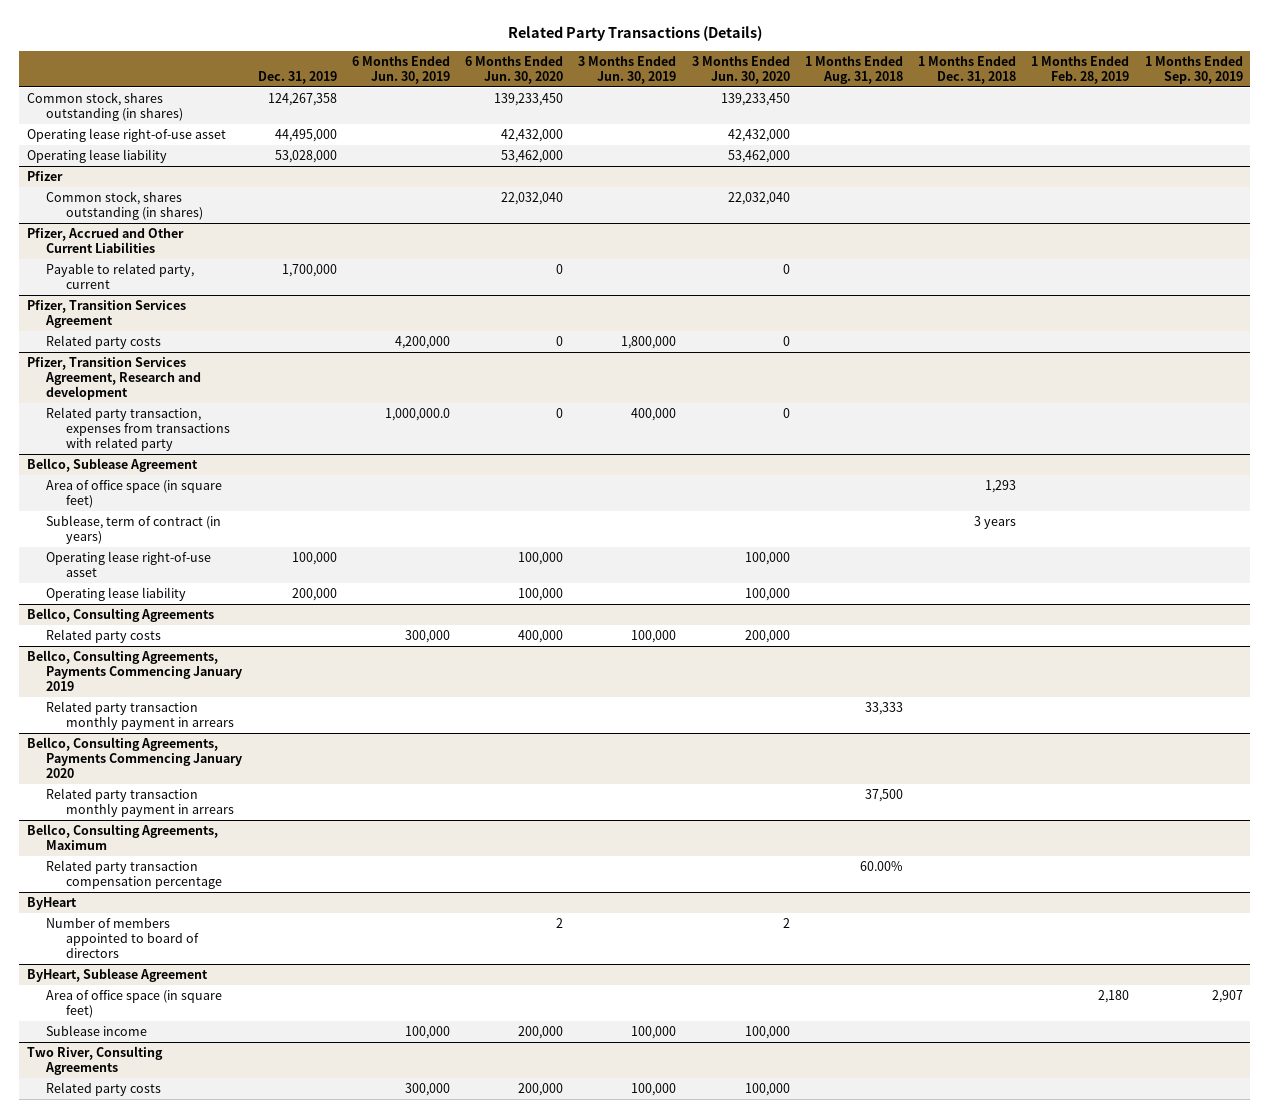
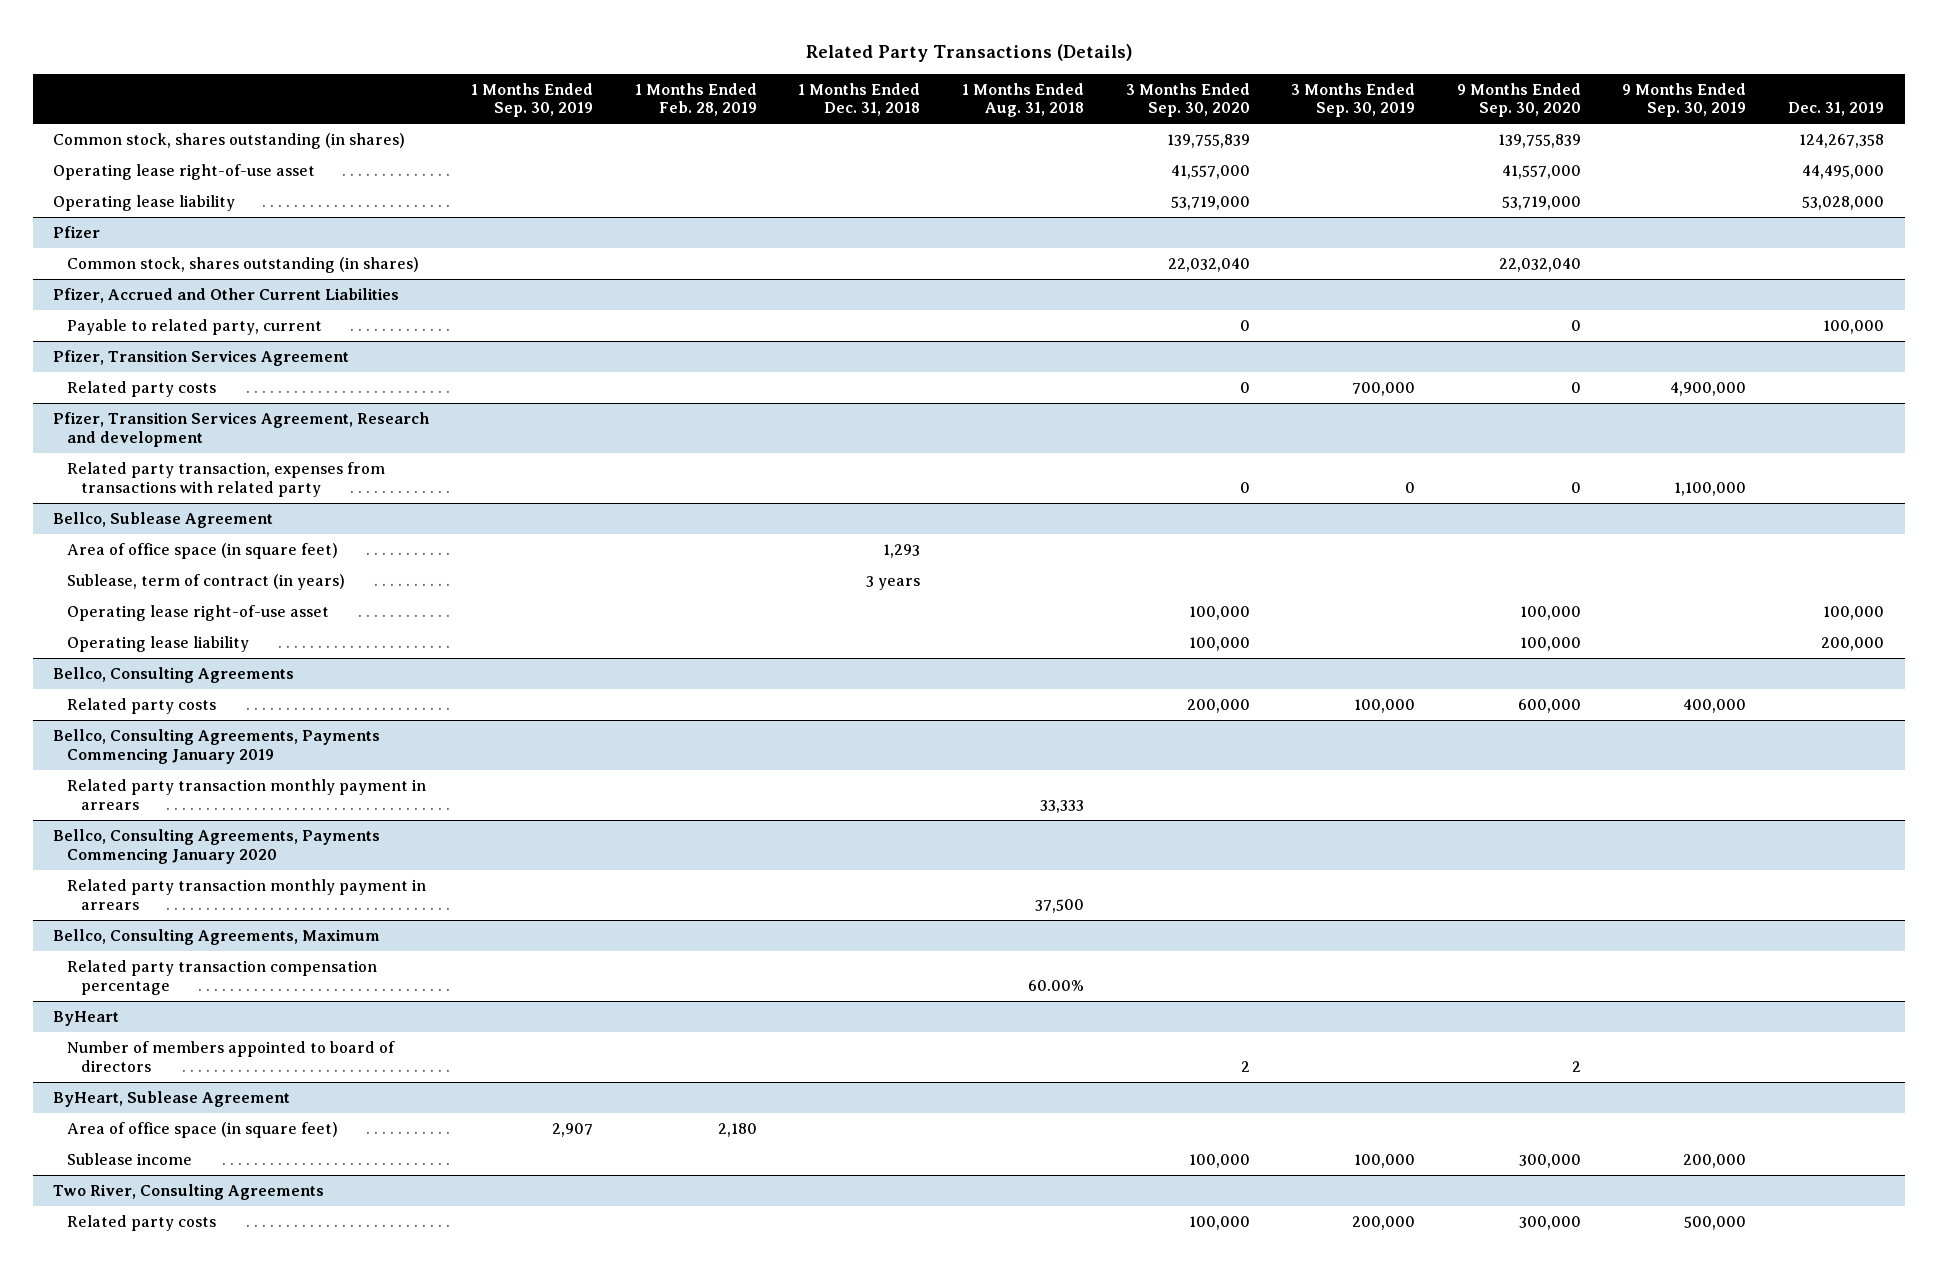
- | Dec. 31, 2019 | 6 Months Ended Jun. 30, 2019 | 6 Months Ended Jun. 30, 2020 | 3 Months Ended Jun. 30, 2019 | 3 Months Ended Jun. 30, 2020 | 1 Months Ended Aug. 31, 2018 | 1 Months Ended Dec. 31, 2018 | 1 Months Ended Feb. 28, 2019 | 1 Months Ended Sep. 30, 2019
+ | 1 Months Ended Sep. 30, 2019 | 1 Months Ended Feb. 28, 2019 | 1 Months Ended Dec. 31, 2018 | 1 Months Ended Aug. 31, 2018 | 3 Months Ended Sep. 30, 2020 | 3 Months Ended Sep. 30, 2019 | 9 Months Ended Sep. 30, 2020 | 9 Months Ended Sep. 30, 2019 | Dec. 31, 2019
@ Pfizer, Accrued and Other Current Liabilities
- Payable to related party, current | 1,700,000 | | 0 | | 0 | | | |
+ Payable to related party, current | | | | | 0 | | 0 | | 100,000

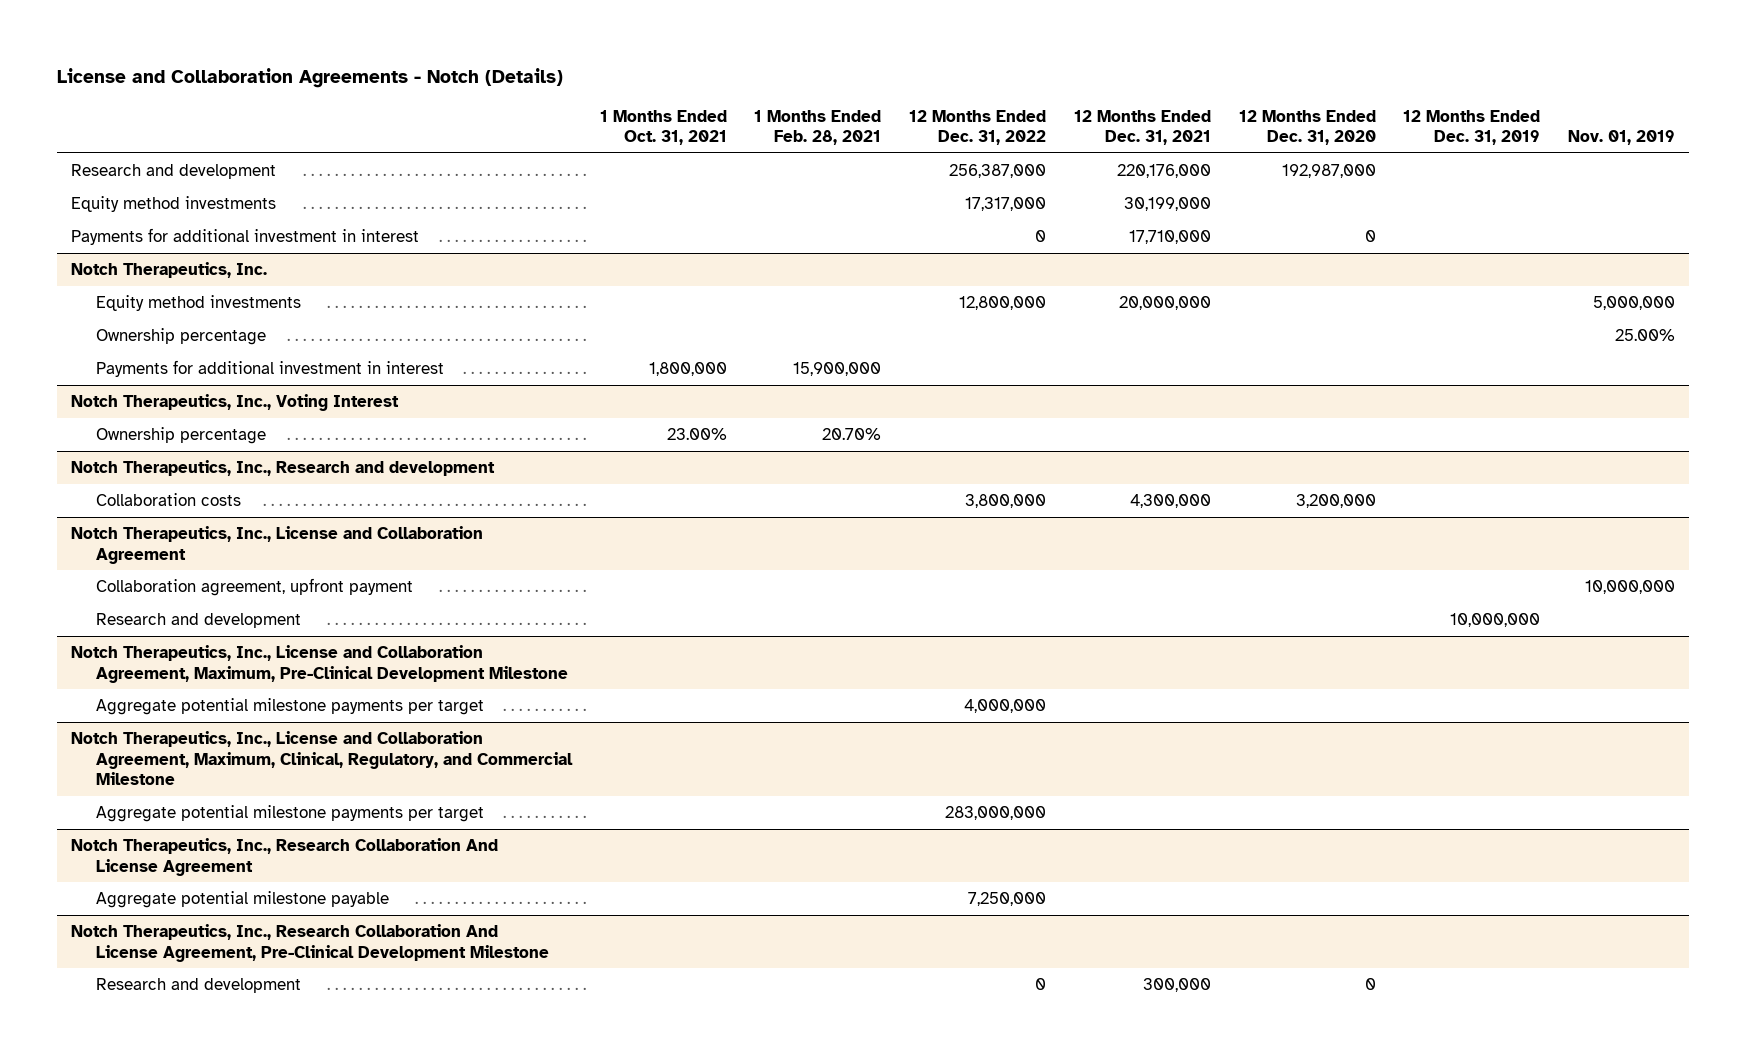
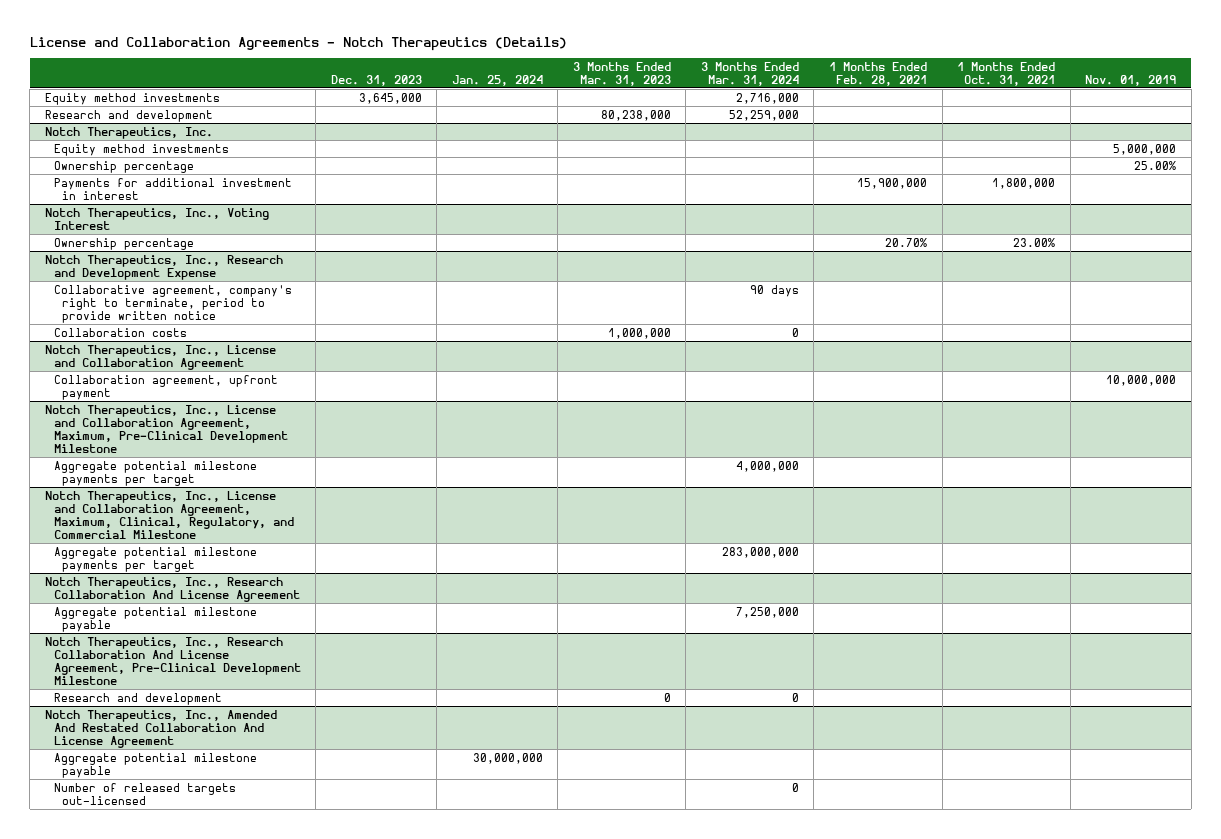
- License and Collaboration Agreements - Notch (Details)
+ License and Collaboration Agreements - Notch Therapeutics (Details)
- | 1 Months Ended Oct. 31, 2021 | 1 Months Ended Feb. 28, 2021 | 12 Months Ended Dec. 31, 2022 | 12 Months Ended Dec. 31, 2021 | 12 Months Ended Dec. 31, 2020 | 12 Months Ended Dec. 31, 2019 | Nov. 01, 2019
+ | Dec. 31, 2023 | Jan. 25, 2024 | 3 Months Ended Mar. 31, 2023 | 3 Months Ended Mar. 31, 2024 | 1 Months Ended Feb. 28, 2021 | 1 Months Ended Oct. 31, 2021 | Nov. 01, 2019
- Payments for additional investment in interest | | | 0 | 17,710,000 | 0 | |
moved down: Research and development | | | 80,238,000 | 52,259,000 | | |
- Notch Therapeutics, Inc., Research and development
+ Notch Therapeutics, Inc., Research and Development Expense
+ Collaborative agreement, company's right to terminate, period to provide written notice | | | | 90 days | | |
@ Notch Therapeutics, Inc., License and Collaboration Agreement
- Research and development | | | | | | 10,000,000 |
+ Notch Therapeutics, Inc., Amended And Restated Collaboration And License Agreement
+ Aggregate potential milestone payable | | 30,000,000 | | | | |
+ Number of released targets out-licensed | | | | 0 | | |

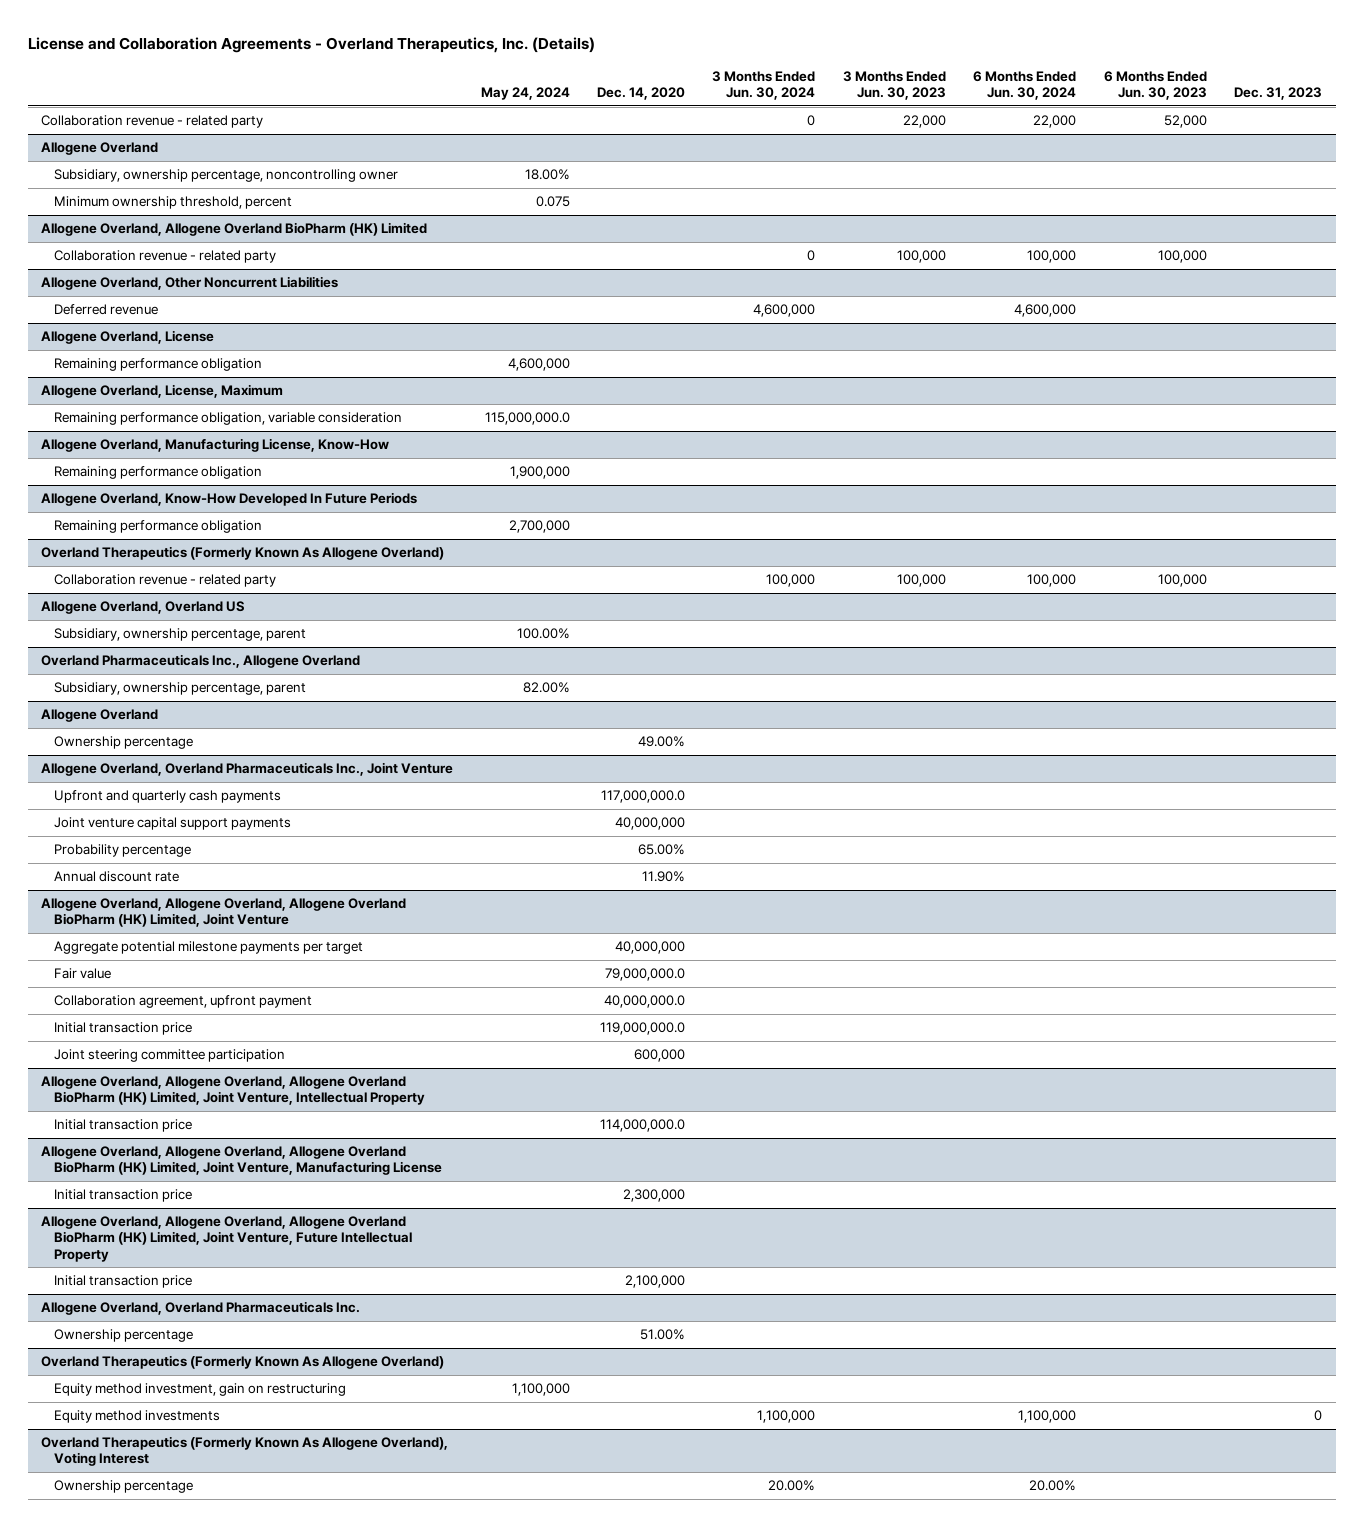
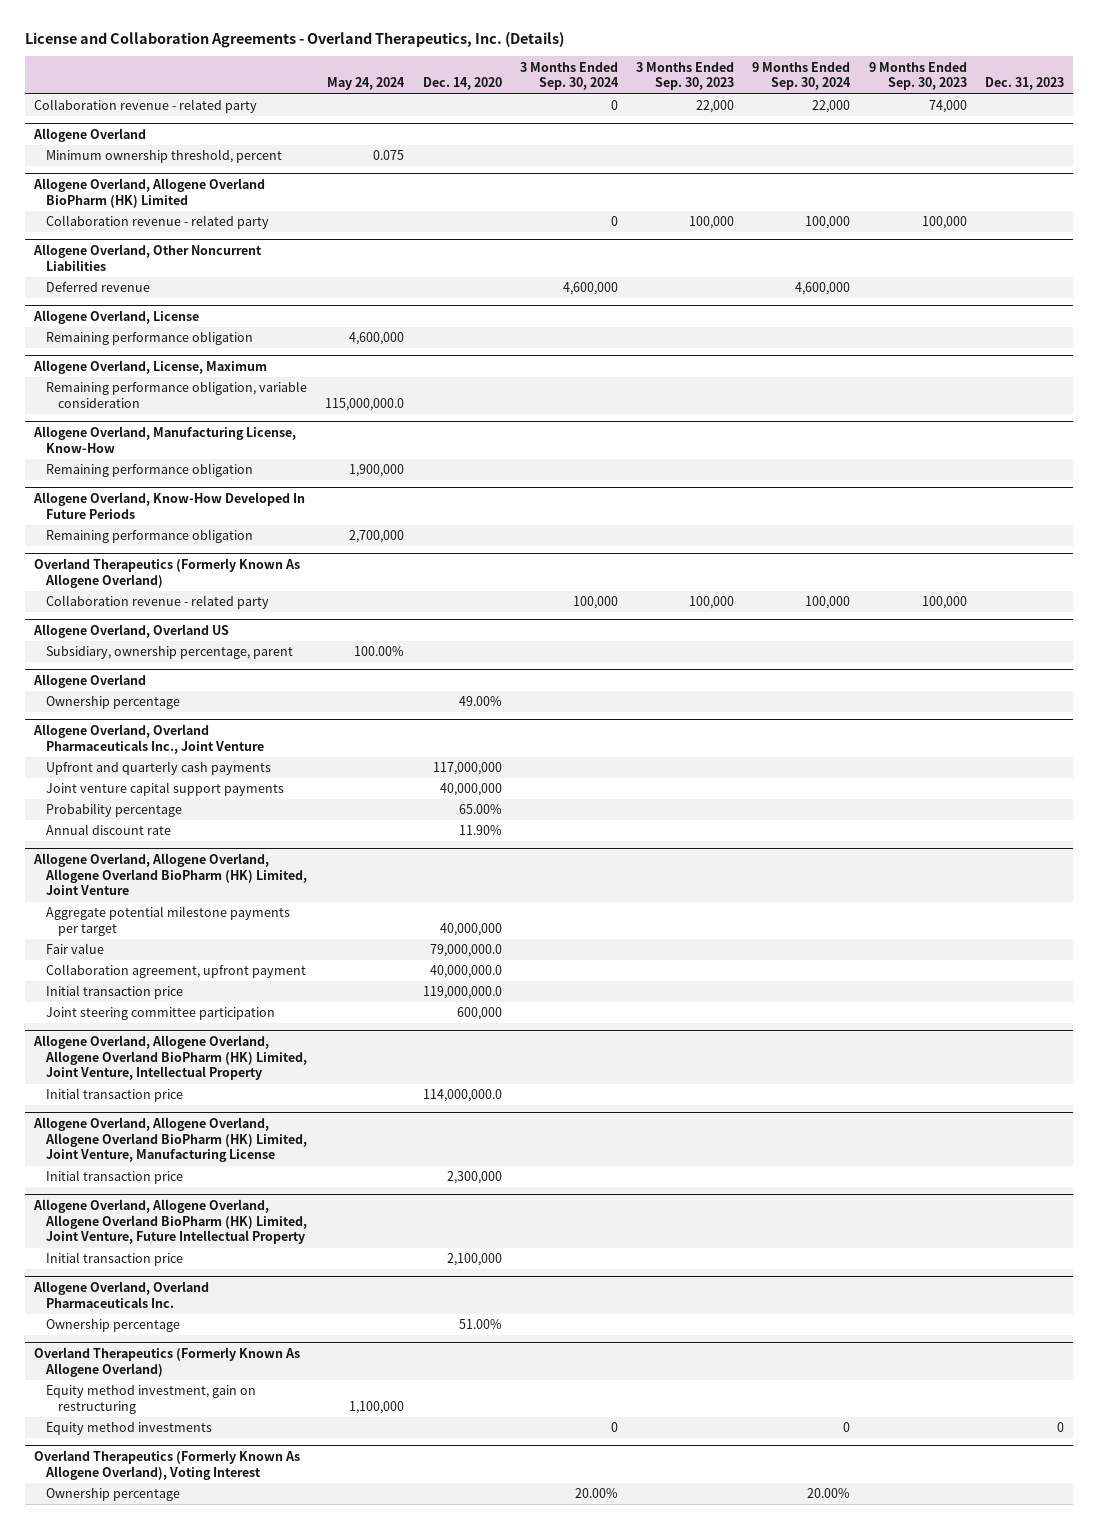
- | May 24, 2024 | Dec. 14, 2020 | 3 Months Ended Jun. 30, 2024 | 3 Months Ended Jun. 30, 2023 | 6 Months Ended Jun. 30, 2024 | 6 Months Ended Jun. 30, 2023 | Dec. 31, 2023
+ | May 24, 2024 | Dec. 14, 2020 | 3 Months Ended Sep. 30, 2024 | 3 Months Ended Sep. 30, 2023 | 9 Months Ended Sep. 30, 2024 | 9 Months Ended Sep. 30, 2023 | Dec. 31, 2023
@ Allogene Overland
- Subsidiary, ownership percentage, noncontrolling owner | 18.00% | | | | | |
- Overland Pharmaceuticals Inc., Allogene Overland
- Subsidiary, ownership percentage, parent | 82.00% | | | | | |
@ Allogene Overland, Overland Pharmaceuticals Inc., Joint Venture
- Upfront and quarterly cash payments | | 117,000,000.0 | | | | |
+ Upfront and quarterly cash payments | | 117,000,000 | | | | |

